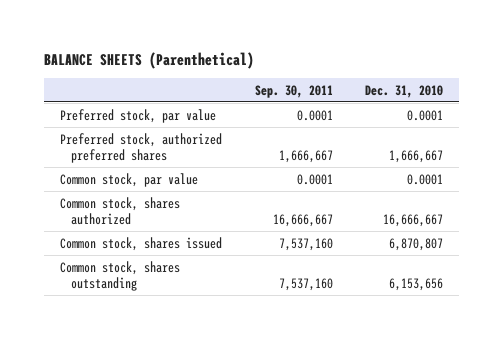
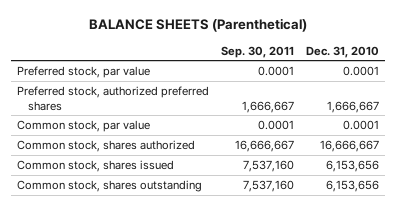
- Common stock, shares issued | 7,537,160 | 6,870,807
+ Common stock, shares issued | 7,537,160 | 6,153,656

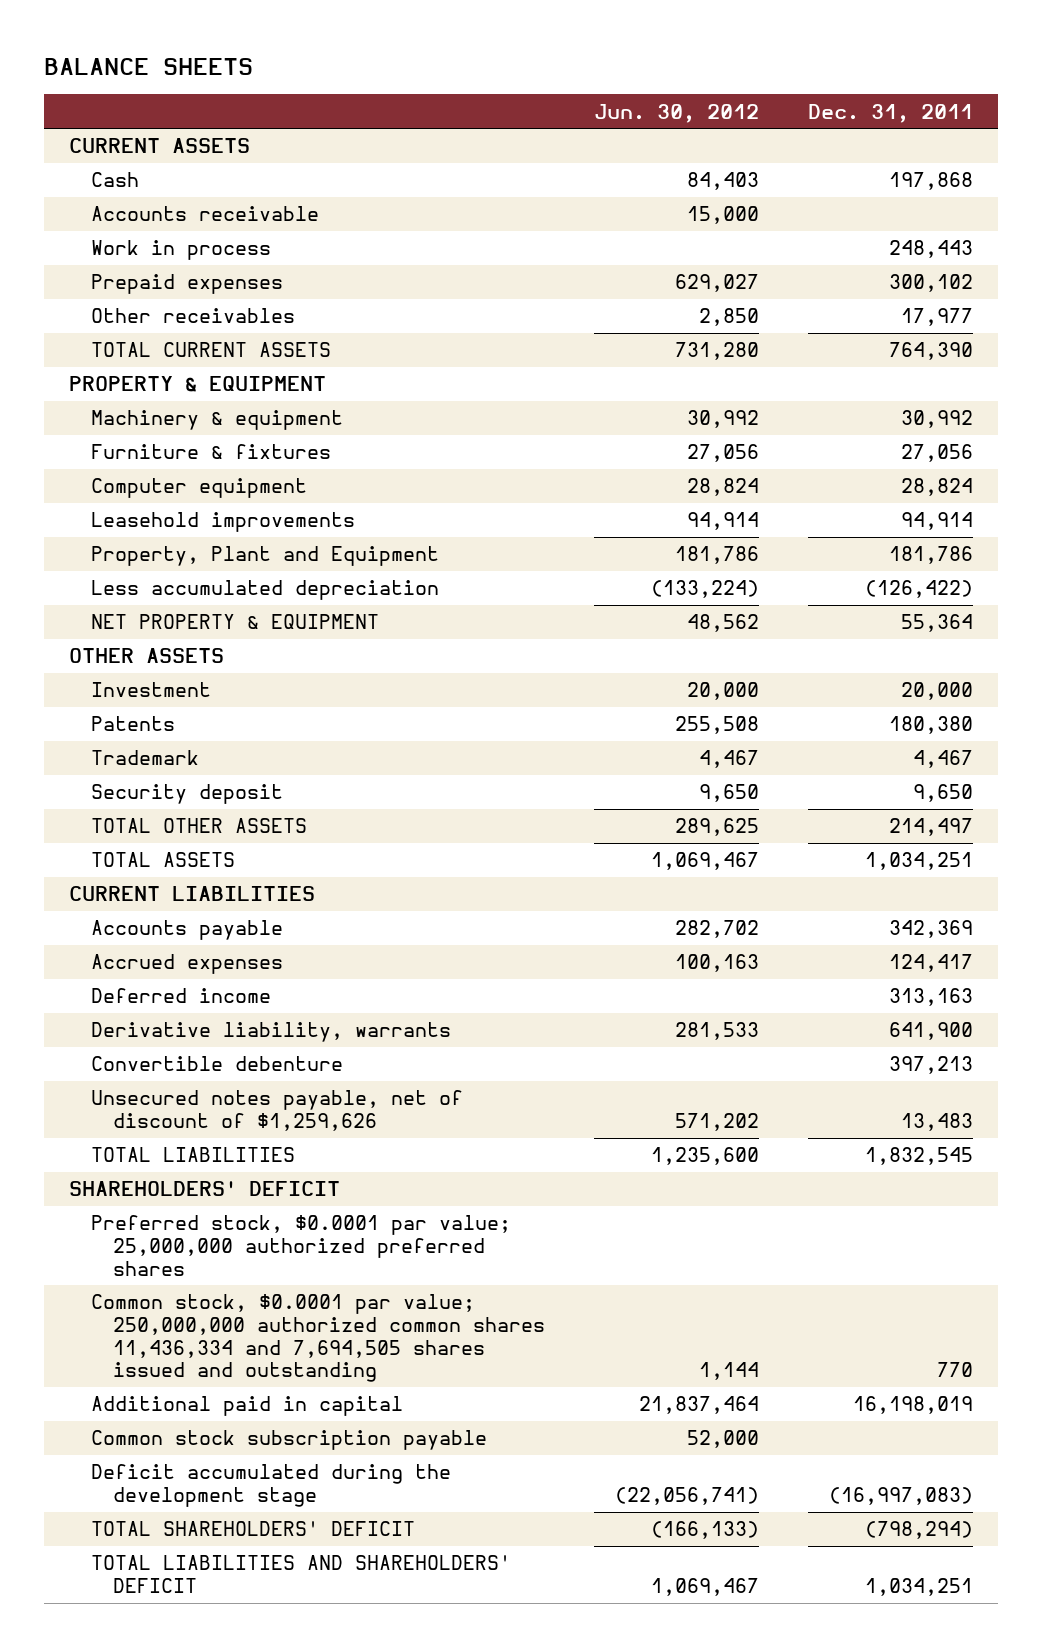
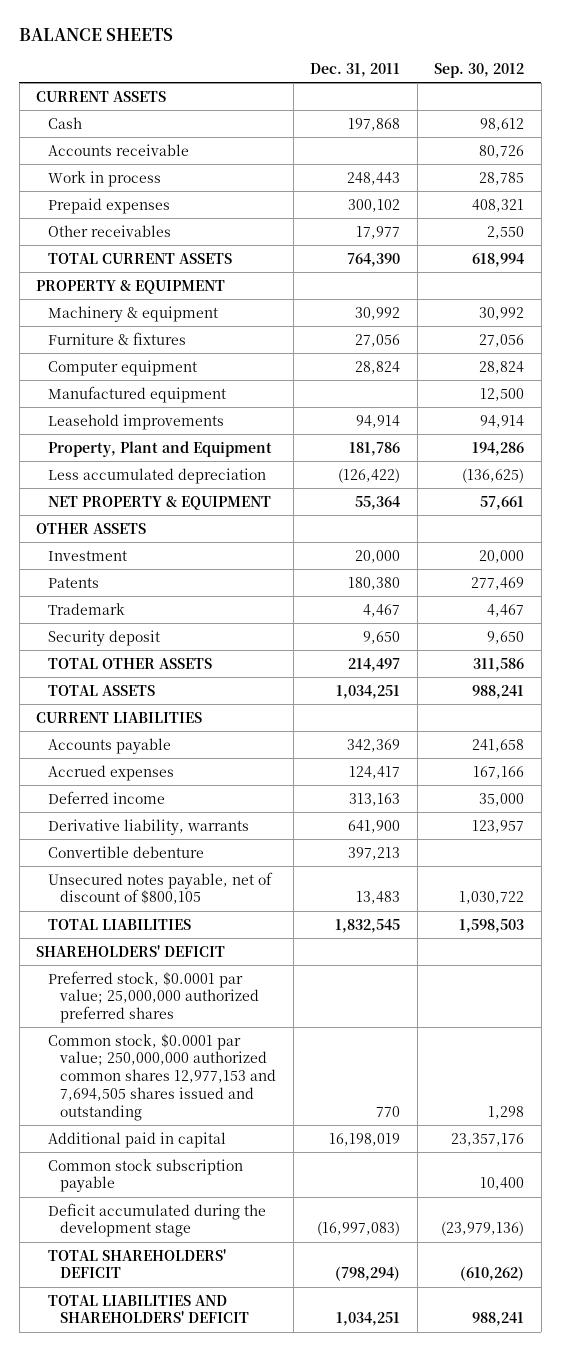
- | Jun. 30, 2012 | Dec. 31, 2011
+ | Dec. 31, 2011 | Sep. 30, 2012
+ Manufactured equipment | | 12,500
- Unsecured notes payable, net of discount of $1,259,626 | 571,202 | 13,483
+ Unsecured notes payable, net of discount of $800,105 | 13,483 | 1,030,722
- Common stock, $0.0001 par value; 250,000,000 authorized common shares 11,436,334 and 7,694,505 shares issued and outstanding | 1,144 | 770
+ Common stock, $0.0001 par value; 250,000,000 authorized common shares 12,977,153 and 7,694,505 shares issued and outstanding | 770 | 1,298

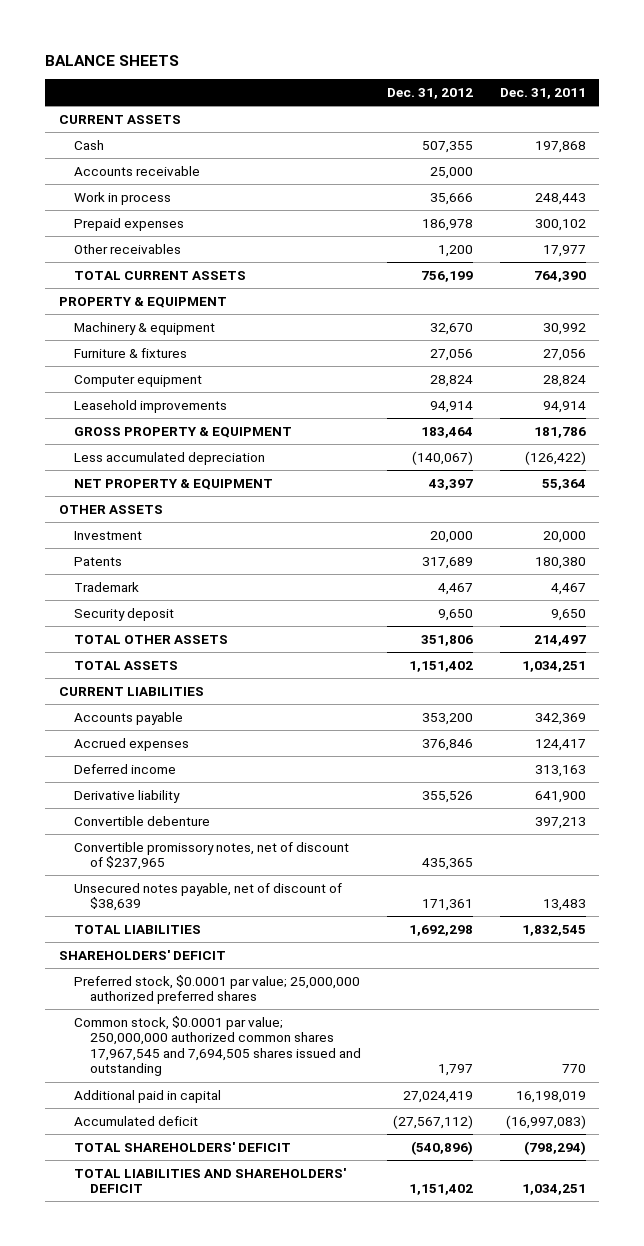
- | Dec. 31, 2011 | Sep. 30, 2012
+ | Dec. 31, 2012 | Dec. 31, 2011
- Manufactured equipment | | 12,500
- Property, Plant and Equipment | 181,786 | 194,286
+ GROSS PROPERTY & EQUIPMENT | 183,464 | 181,786
- Derivative liability, warrants | 641,900 | 123,957
+ Derivative liability | 355,526 | 641,900
- Unsecured notes payable, net of discount of $800,105 | 13,483 | 1,030,722
+ Convertible promissory notes, net of discount of $237,965 | 435,365 |
+ Unsecured notes payable, net of discount of $38,639 | 171,361 | 13,483
- Common stock, $0.0001 par value; 250,000,000 authorized common shares 12,977,153 and 7,694,505 shares issued and outstanding | 770 | 1,298
+ Common stock, $0.0001 par value; 250,000,000 authorized common shares 17,967,545 and 7,694,505 shares issued and outstanding | 1,797 | 770
- Common stock subscription payable | | 10,400
- Deficit accumulated during the development stage | (16,997,083) | (23,979,136)
+ Accumulated deficit | (27,567,112) | (16,997,083)

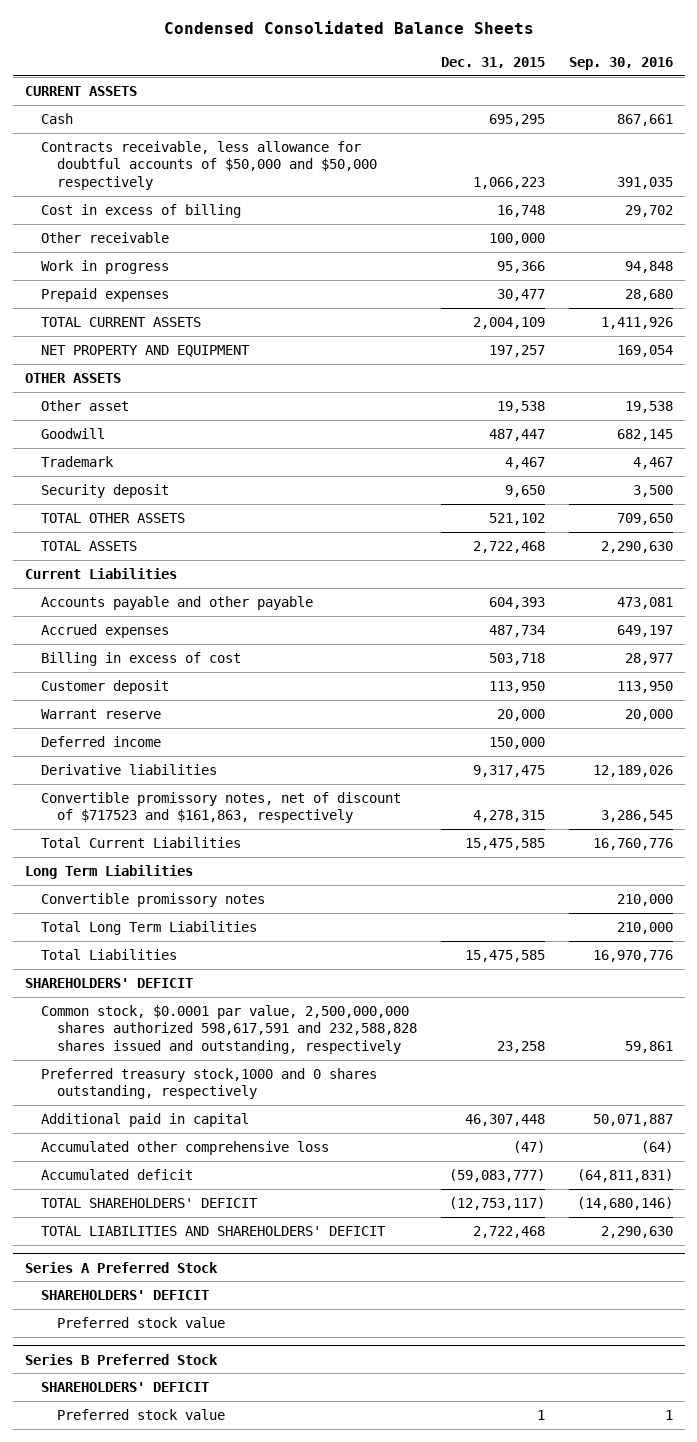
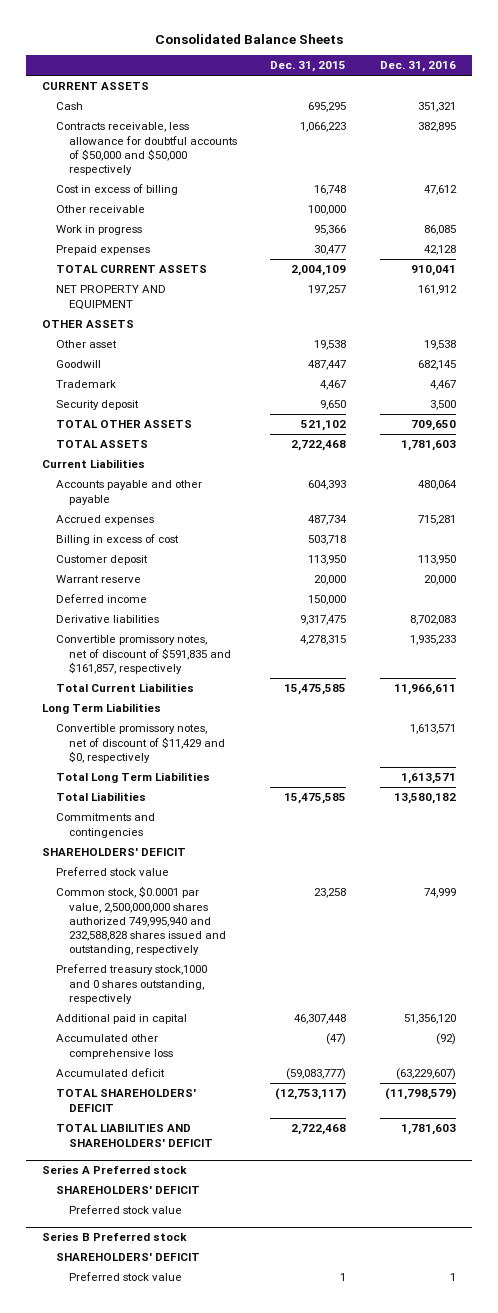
- Condensed Consolidated Balance Sheets
+ Consolidated Balance Sheets
- | Dec. 31, 2015 | Sep. 30, 2016
+ | Dec. 31, 2015 | Dec. 31, 2016
- Convertible promissory notes, net of discount of $717523 and $161,863, respectively | 4,278,315 | 3,286,545
+ Convertible promissory notes, net of discount of $591,835 and $161,857, respectively | 4,278,315 | 1,935,233
- Convertible promissory notes | | 210,000
+ Convertible promissory notes, net of discount of $11,429 and $0, respectively | | 1,613,571
+ Commitments and contingencies
- Common stock, $0.0001 par value, 2,500,000,000 shares authorized 598,617,591 and 232,588,828 shares issued and outstanding, respectively | 23,258 | 59,861
+ Preferred stock value
+ Common stock, $0.0001 par value, 2,500,000,000 shares authorized 749,995,940 and 232,588,828 shares issued and outstanding, respectively | 23,258 | 74,999
- Series A Preferred Stock
+ Series A Preferred stock
- Series B Preferred Stock
+ Series B Preferred stock

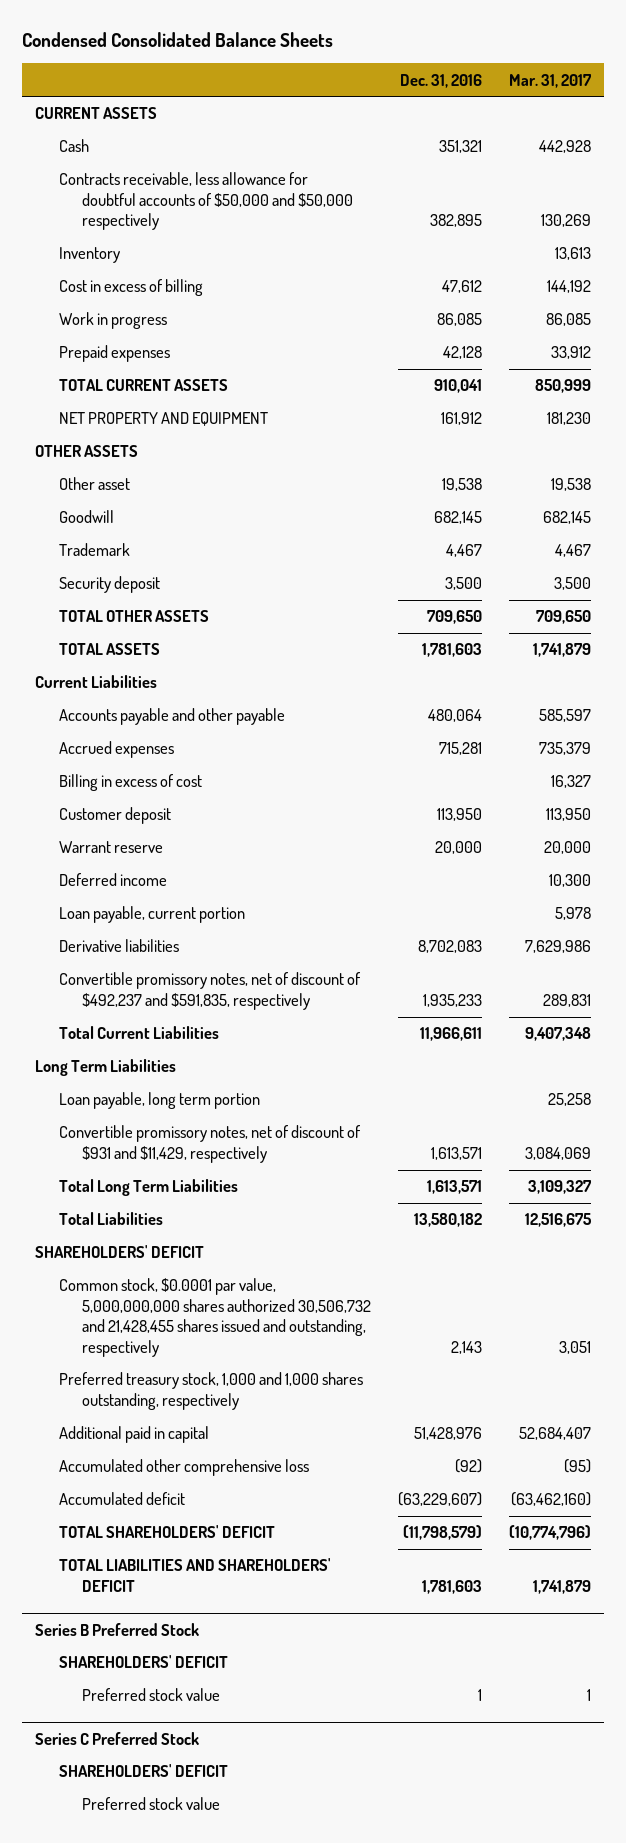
- Consolidated Balance Sheets
+ Condensed Consolidated Balance Sheets
- | Dec. 31, 2015 | Dec. 31, 2016
+ | Dec. 31, 2016 | Mar. 31, 2017
+ Inventory | | 13,613
- Other receivable | 100,000 |
+ Loan payable, current portion | | 5,978
- Convertible promissory notes, net of discount of $591,835 and $161,857, respectively | 4,278,315 | 1,935,233
+ Convertible promissory notes, net of discount of $492,237 and $591,835, respectively | 1,935,233 | 289,831
- Convertible promissory notes, net of discount of $11,429 and $0, respectively | | 1,613,571
+ Loan payable, long term portion | | 25,258
+ Convertible promissory notes, net of discount of $931 and $11,429, respectively | 1,613,571 | 3,084,069
- Commitments and contingencies
- Preferred stock value
- Common stock, $0.0001 par value, 2,500,000,000 shares authorized 749,995,940 and 232,588,828 shares issued and outstanding, respectively | 23,258 | 74,999
- Preferred treasury stock,1000 and 0 shares outstanding, respectively
- Additional paid in capital | 46,307,448 | 51,356,120
+ Common stock, $0.0001 par value, 5,000,000,000 shares authorized 30,506,732 and 21,428,455 shares issued and outstanding, respectively | 2,143 | 3,051
+ Preferred treasury stock, 1,000 and 1,000 shares outstanding, respectively
+ Additional paid in capital | 51,428,976 | 52,684,407
- Series A Preferred stock
- SHAREHOLDERS' DEFICIT
- Preferred stock value
- Series B Preferred stock
+ Series B Preferred Stock
+ Series C Preferred Stock
+ SHAREHOLDERS' DEFICIT
+ Preferred stock value

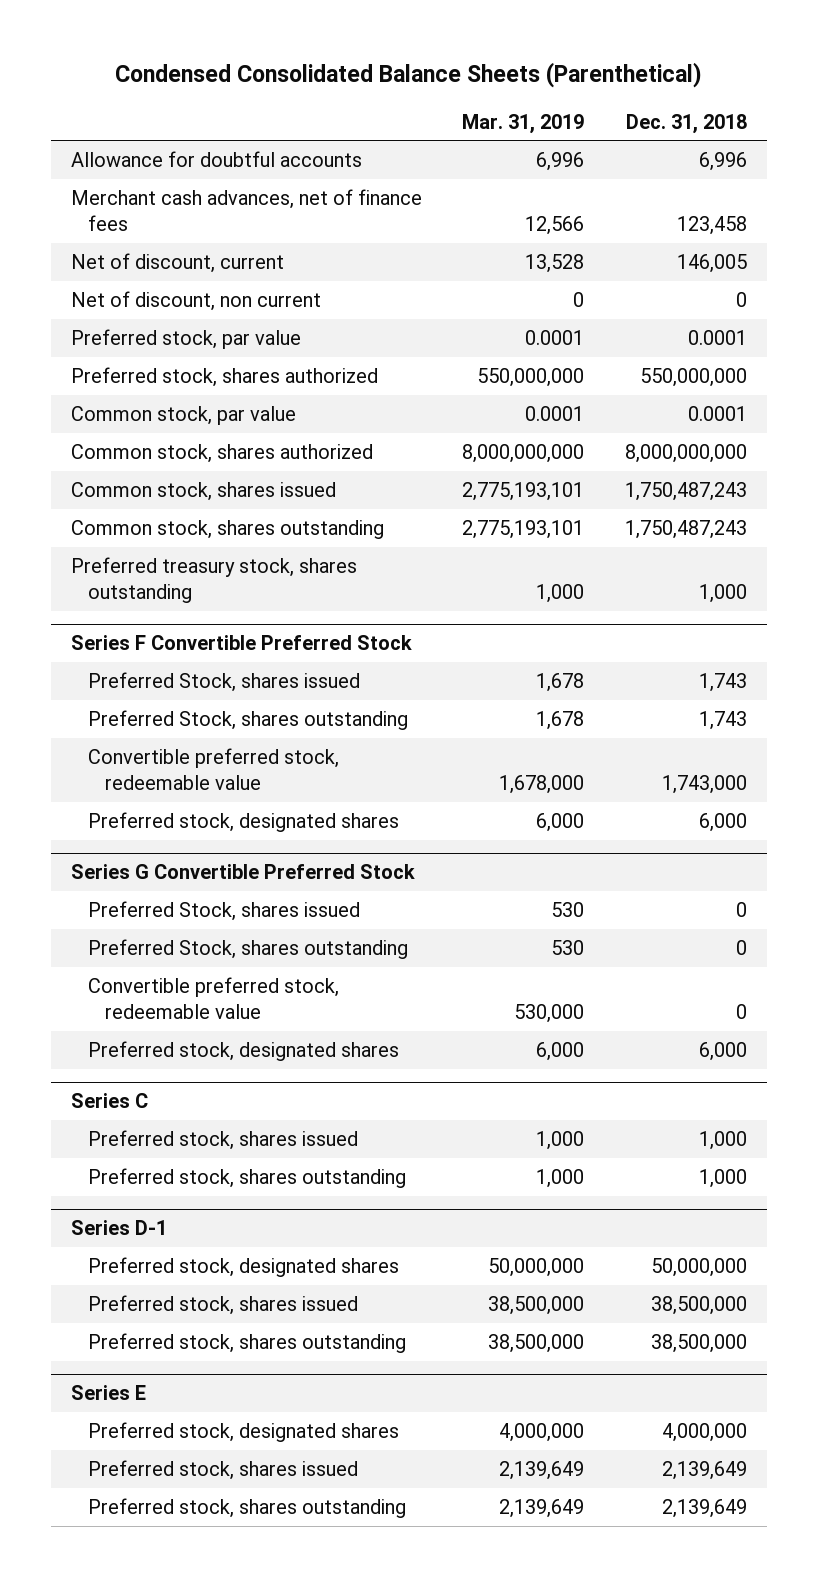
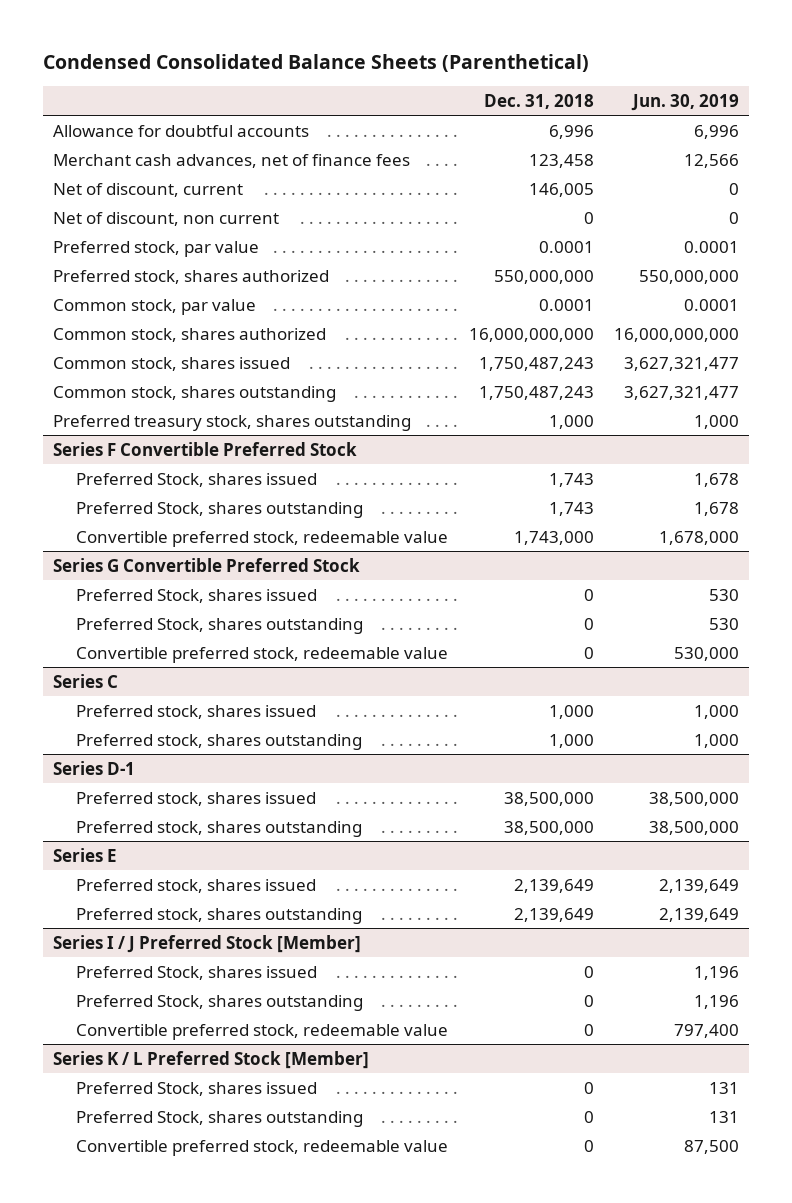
- | Mar. 31, 2019 | Dec. 31, 2018
+ | Dec. 31, 2018 | Jun. 30, 2019
- Common stock, shares authorized | 8,000,000,000 | 8,000,000,000
+ Common stock, shares authorized | 16,000,000,000 | 16,000,000,000
@ Series F Convertible Preferred Stock
- Preferred stock, designated shares | 6,000 | 6,000
@ Series G Convertible Preferred Stock
- Preferred stock, designated shares | 6,000 | 6,000
@ Series D-1
- Preferred stock, designated shares | 50,000,000 | 50,000,000
@ Series E
- Preferred stock, designated shares | 4,000,000 | 4,000,000
+ Series I / J Preferred Stock [Member]
+ Preferred Stock, shares issued | 0 | 1,196
+ Preferred Stock, shares outstanding | 0 | 1,196
+ Convertible preferred stock, redeemable value | 0 | 797,400
+ Series K / L Preferred Stock [Member]
+ Preferred Stock, shares issued | 0 | 131
+ Preferred Stock, shares outstanding | 0 | 131
+ Convertible preferred stock, redeemable value | 0 | 87,500

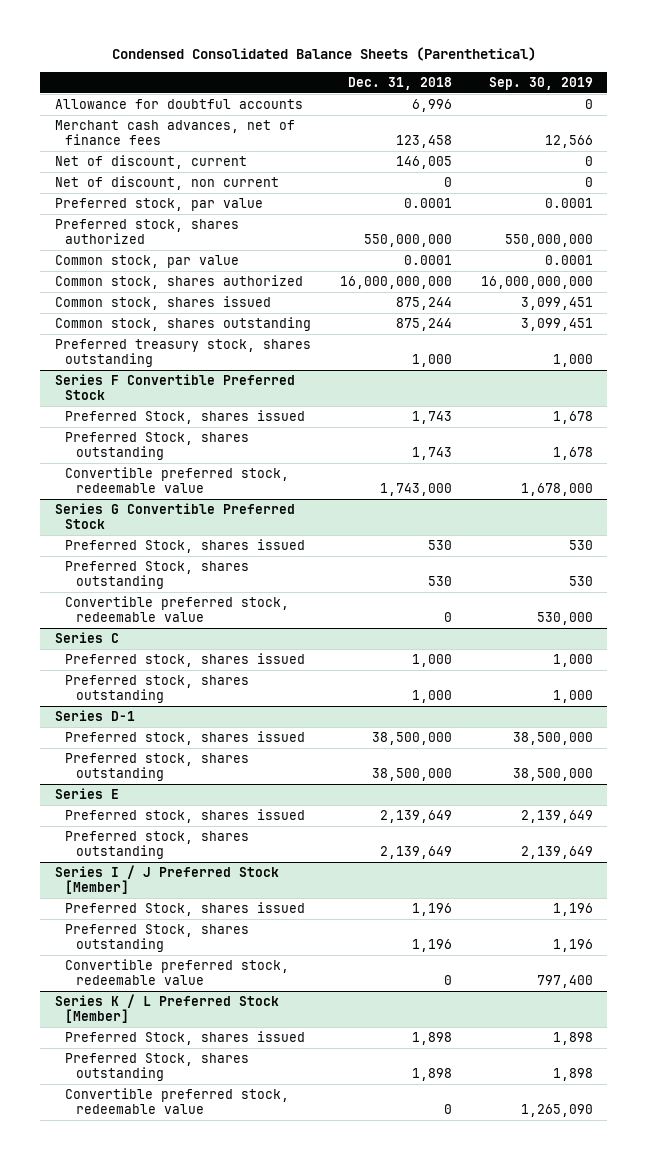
- | Dec. 31, 2018 | Jun. 30, 2019
+ | Dec. 31, 2018 | Sep. 30, 2019
- Common stock, shares issued | 1,750,487,243 | 3,627,321,477
- Common stock, shares outstanding | 1,750,487,243 | 3,627,321,477
+ Common stock, shares issued | 875,244 | 3,099,451
+ Common stock, shares outstanding | 875,244 | 3,099,451
@ Series G Convertible Preferred Stock
- Preferred Stock, shares issued | 0 | 530
- Preferred Stock, shares outstanding | 0 | 530
+ Preferred Stock, shares issued | 530 | 530
+ Preferred Stock, shares outstanding | 530 | 530
@ Series I / J Preferred Stock [Member]
- Preferred Stock, shares issued | 0 | 1,196
- Preferred Stock, shares outstanding | 0 | 1,196
+ Preferred Stock, shares issued | 1,196 | 1,196
+ Preferred Stock, shares outstanding | 1,196 | 1,196
@ Series K / L Preferred Stock [Member]
- Preferred Stock, shares issued | 0 | 131
- Preferred Stock, shares outstanding | 0 | 131
+ Preferred Stock, shares issued | 1,898 | 1,898
+ Preferred Stock, shares outstanding | 1,898 | 1,898

